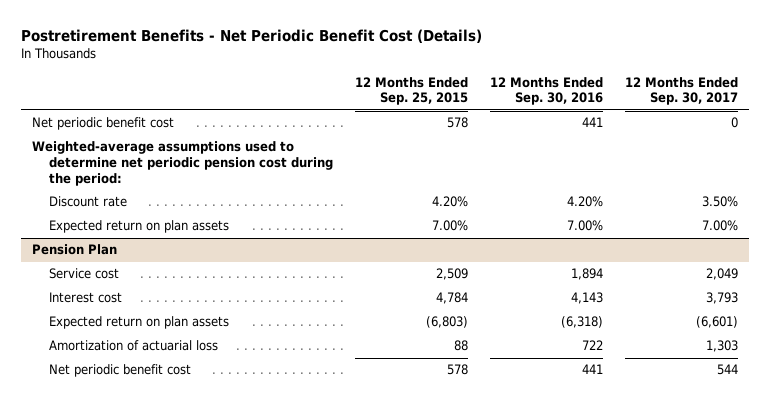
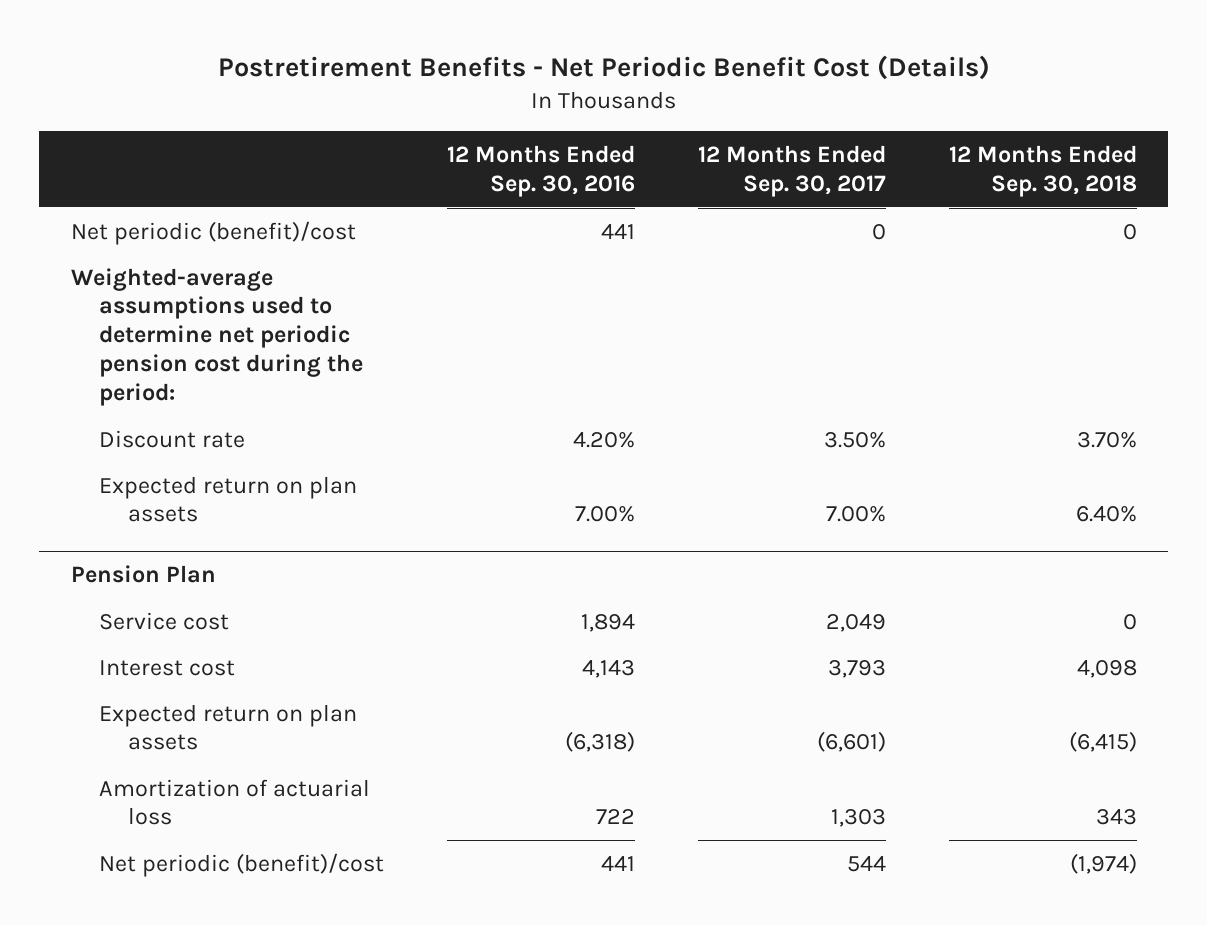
- | 12 Months Ended Sep. 25, 2015 | 12 Months Ended Sep. 30, 2016 | 12 Months Ended Sep. 30, 2017
+ | 12 Months Ended Sep. 30, 2016 | 12 Months Ended Sep. 30, 2017 | 12 Months Ended Sep. 30, 2018
- Net periodic benefit cost | 578 | 441 | 0
+ Net periodic (benefit)/cost | 441 | 0 | 0
@ Pension Plan
- Net periodic benefit cost | 578 | 441 | 544
+ Net periodic (benefit)/cost | 441 | 544 | (1,974)

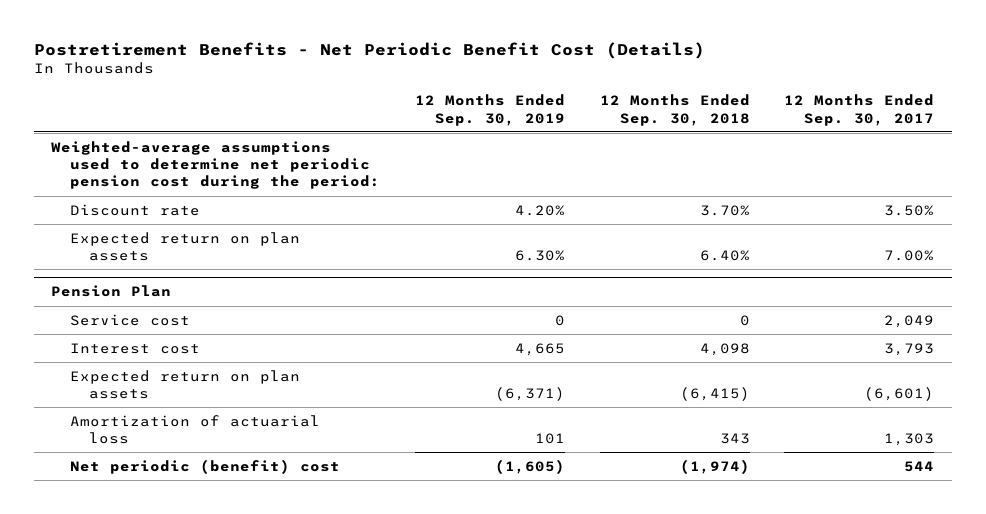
- | 12 Months Ended Sep. 30, 2016 | 12 Months Ended Sep. 30, 2017 | 12 Months Ended Sep. 30, 2018
+ | 12 Months Ended Sep. 30, 2019 | 12 Months Ended Sep. 30, 2018 | 12 Months Ended Sep. 30, 2017
- Net periodic (benefit)/cost | 441 | 0 | 0
@ Pension Plan
- Net periodic (benefit)/cost | 441 | 544 | (1,974)
+ Net periodic (benefit) cost | (1,605) | (1,974) | 544

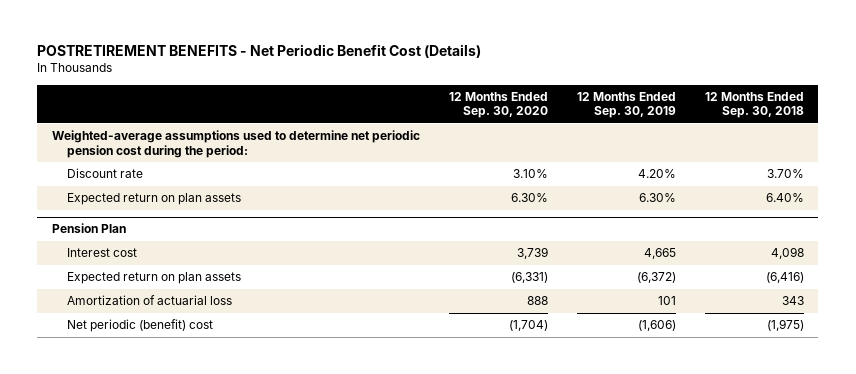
- Postretirement Benefits - Net Periodic Benefit Cost (Details)
+ POSTRETIREMENT BENEFITS - Net Periodic Benefit Cost (Details)
- | 12 Months Ended Sep. 30, 2019 | 12 Months Ended Sep. 30, 2018 | 12 Months Ended Sep. 30, 2017
+ | 12 Months Ended Sep. 30, 2020 | 12 Months Ended Sep. 30, 2019 | 12 Months Ended Sep. 30, 2018
@ Pension Plan
- Service cost | 0 | 0 | 2,049
- Expected return on plan assets | (6,371) | (6,415) | (6,601)
+ Expected return on plan assets | (6,331) | (6,372) | (6,416)
- Net periodic (benefit) cost | (1,605) | (1,974) | 544
+ Net periodic (benefit) cost | (1,704) | (1,606) | (1,975)

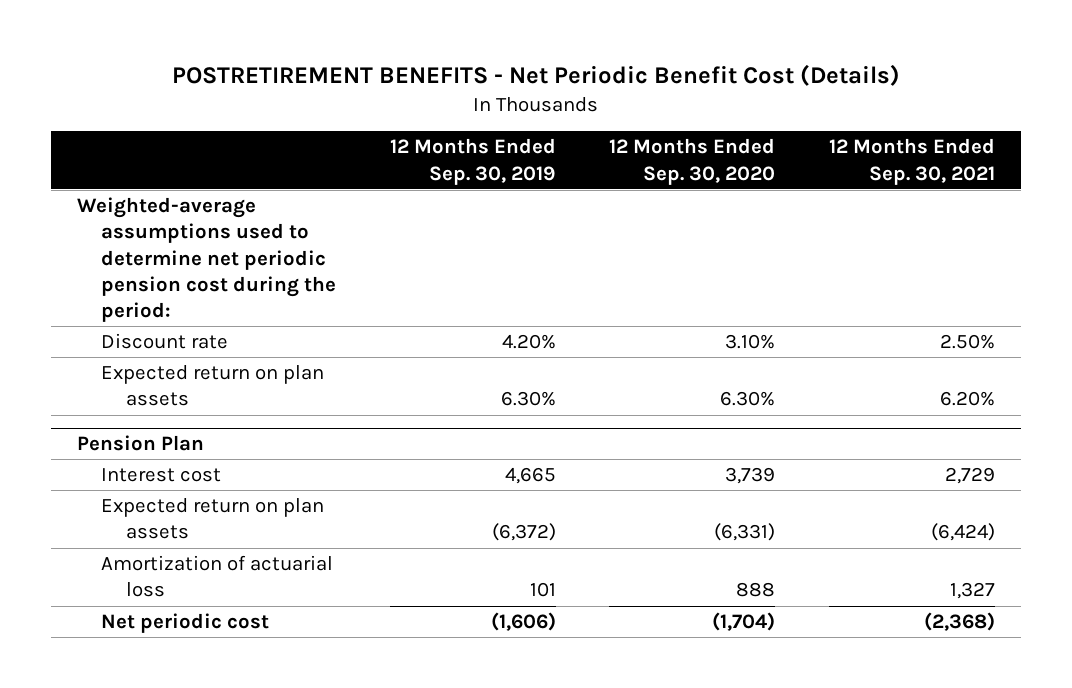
- | 12 Months Ended Sep. 30, 2020 | 12 Months Ended Sep. 30, 2019 | 12 Months Ended Sep. 30, 2018
+ | 12 Months Ended Sep. 30, 2019 | 12 Months Ended Sep. 30, 2020 | 12 Months Ended Sep. 30, 2021
@ Pension Plan
- Net periodic (benefit) cost | (1,704) | (1,606) | (1,975)
+ Net periodic cost | (1,606) | (1,704) | (2,368)

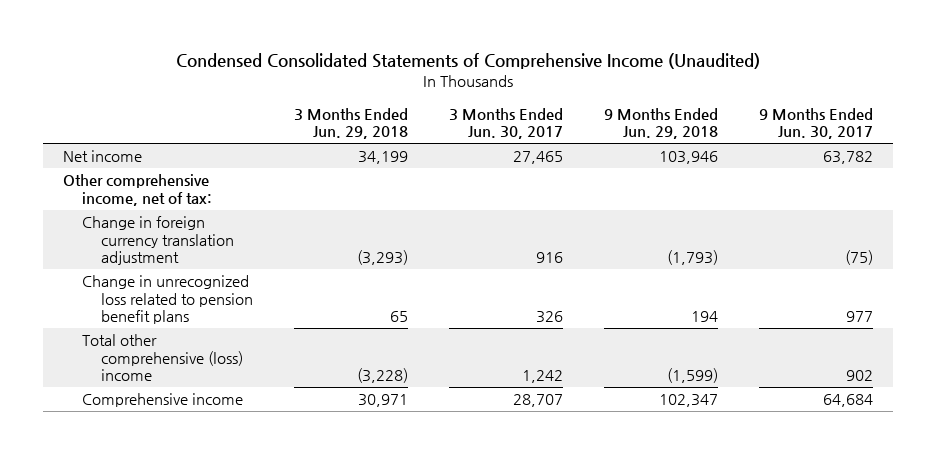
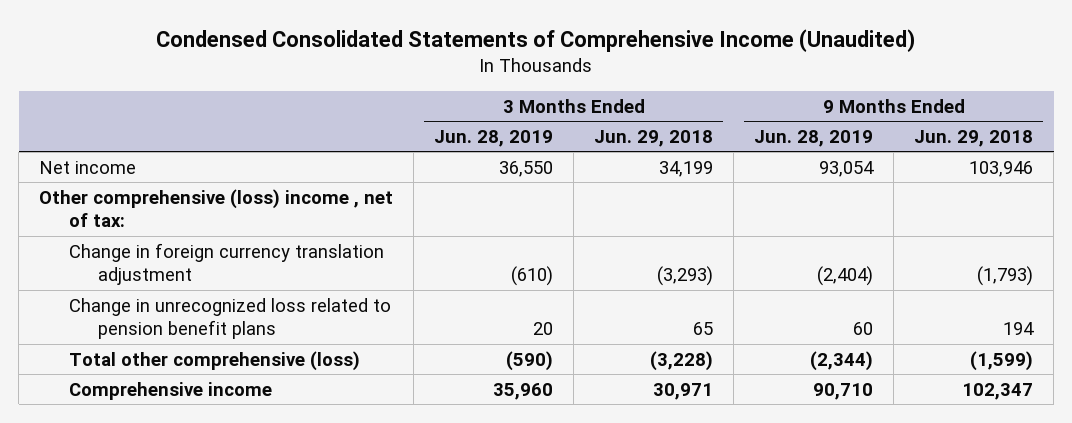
- | 3 Months Ended Jun. 29, 2018 | 3 Months Ended Jun. 30, 2017 | 9 Months Ended Jun. 29, 2018 | 9 Months Ended Jun. 30, 2017
+ | 3 Months Ended Jun. 28, 2019 | 3 Months Ended Jun. 29, 2018 | 9 Months Ended Jun. 28, 2019 | 9 Months Ended Jun. 29, 2018
- Other comprehensive income, net of tax:
+ Other comprehensive (loss) income , net of tax:
- Total other comprehensive (loss) income | (3,228) | 1,242 | (1,599) | 902
+ Total other comprehensive (loss) | (590) | (3,228) | (2,344) | (1,599)

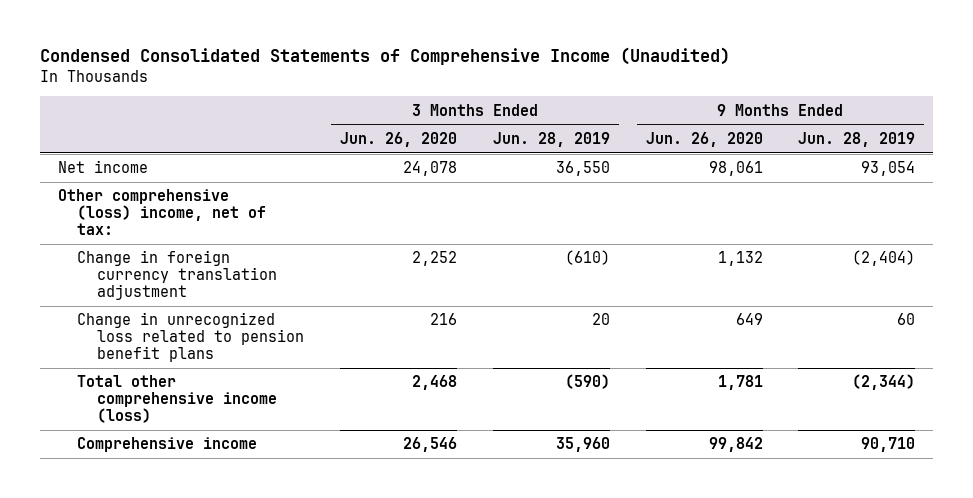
- | 3 Months Ended Jun. 28, 2019 | 3 Months Ended Jun. 29, 2018 | 9 Months Ended Jun. 28, 2019 | 9 Months Ended Jun. 29, 2018
+ | 3 Months Ended Jun. 26, 2020 | 3 Months Ended Jun. 28, 2019 | 9 Months Ended Jun. 26, 2020 | 9 Months Ended Jun. 28, 2019
- Other comprehensive (loss) income , net of tax:
+ Other comprehensive (loss) income, net of tax:
- Total other comprehensive (loss) | (590) | (3,228) | (2,344) | (1,599)
+ Total other comprehensive income (loss) | 2,468 | (590) | 1,781 | (2,344)

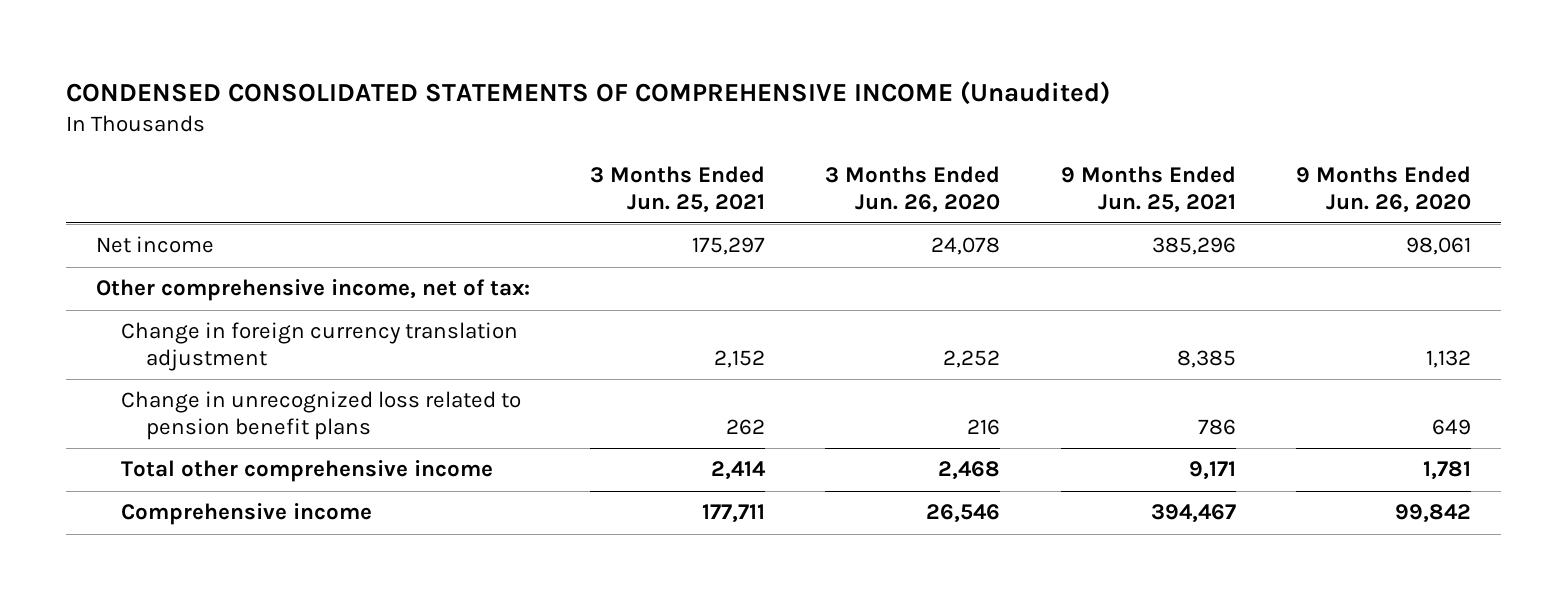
- Condensed Consolidated Statements of Comprehensive Income (Unaudited)
+ CONDENSED CONSOLIDATED STATEMENTS OF COMPREHENSIVE INCOME (Unaudited)
- | 3 Months Ended Jun. 26, 2020 | 3 Months Ended Jun. 28, 2019 | 9 Months Ended Jun. 26, 2020 | 9 Months Ended Jun. 28, 2019
+ | 3 Months Ended Jun. 25, 2021 | 3 Months Ended Jun. 26, 2020 | 9 Months Ended Jun. 25, 2021 | 9 Months Ended Jun. 26, 2020
- Other comprehensive (loss) income, net of tax:
+ Other comprehensive income, net of tax:
- Total other comprehensive income (loss) | 2,468 | (590) | 1,781 | (2,344)
+ Total other comprehensive income | 2,414 | 2,468 | 9,171 | 1,781

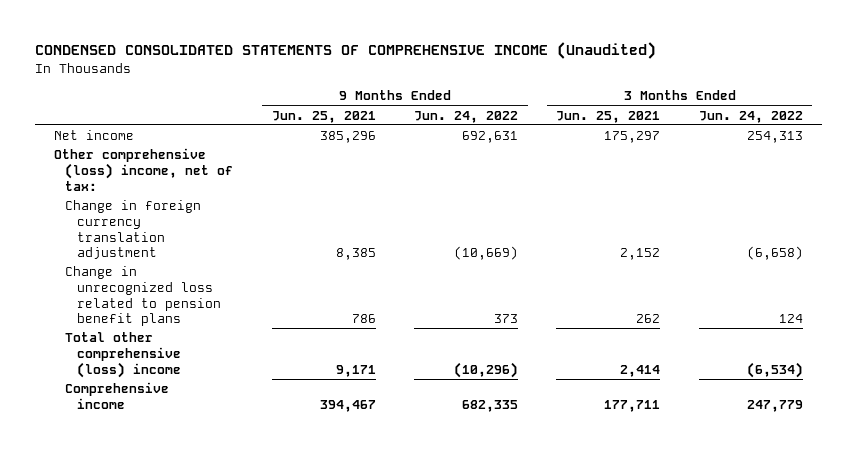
- | 3 Months Ended Jun. 25, 2021 | 3 Months Ended Jun. 26, 2020 | 9 Months Ended Jun. 25, 2021 | 9 Months Ended Jun. 26, 2020
+ | 9 Months Ended Jun. 25, 2021 | 9 Months Ended Jun. 24, 2022 | 3 Months Ended Jun. 25, 2021 | 3 Months Ended Jun. 24, 2022
- Other comprehensive income, net of tax:
+ Other comprehensive (loss) income, net of tax:
- Total other comprehensive income | 2,414 | 2,468 | 9,171 | 1,781
+ Total other comprehensive (loss) income | 9,171 | (10,296) | 2,414 | (6,534)

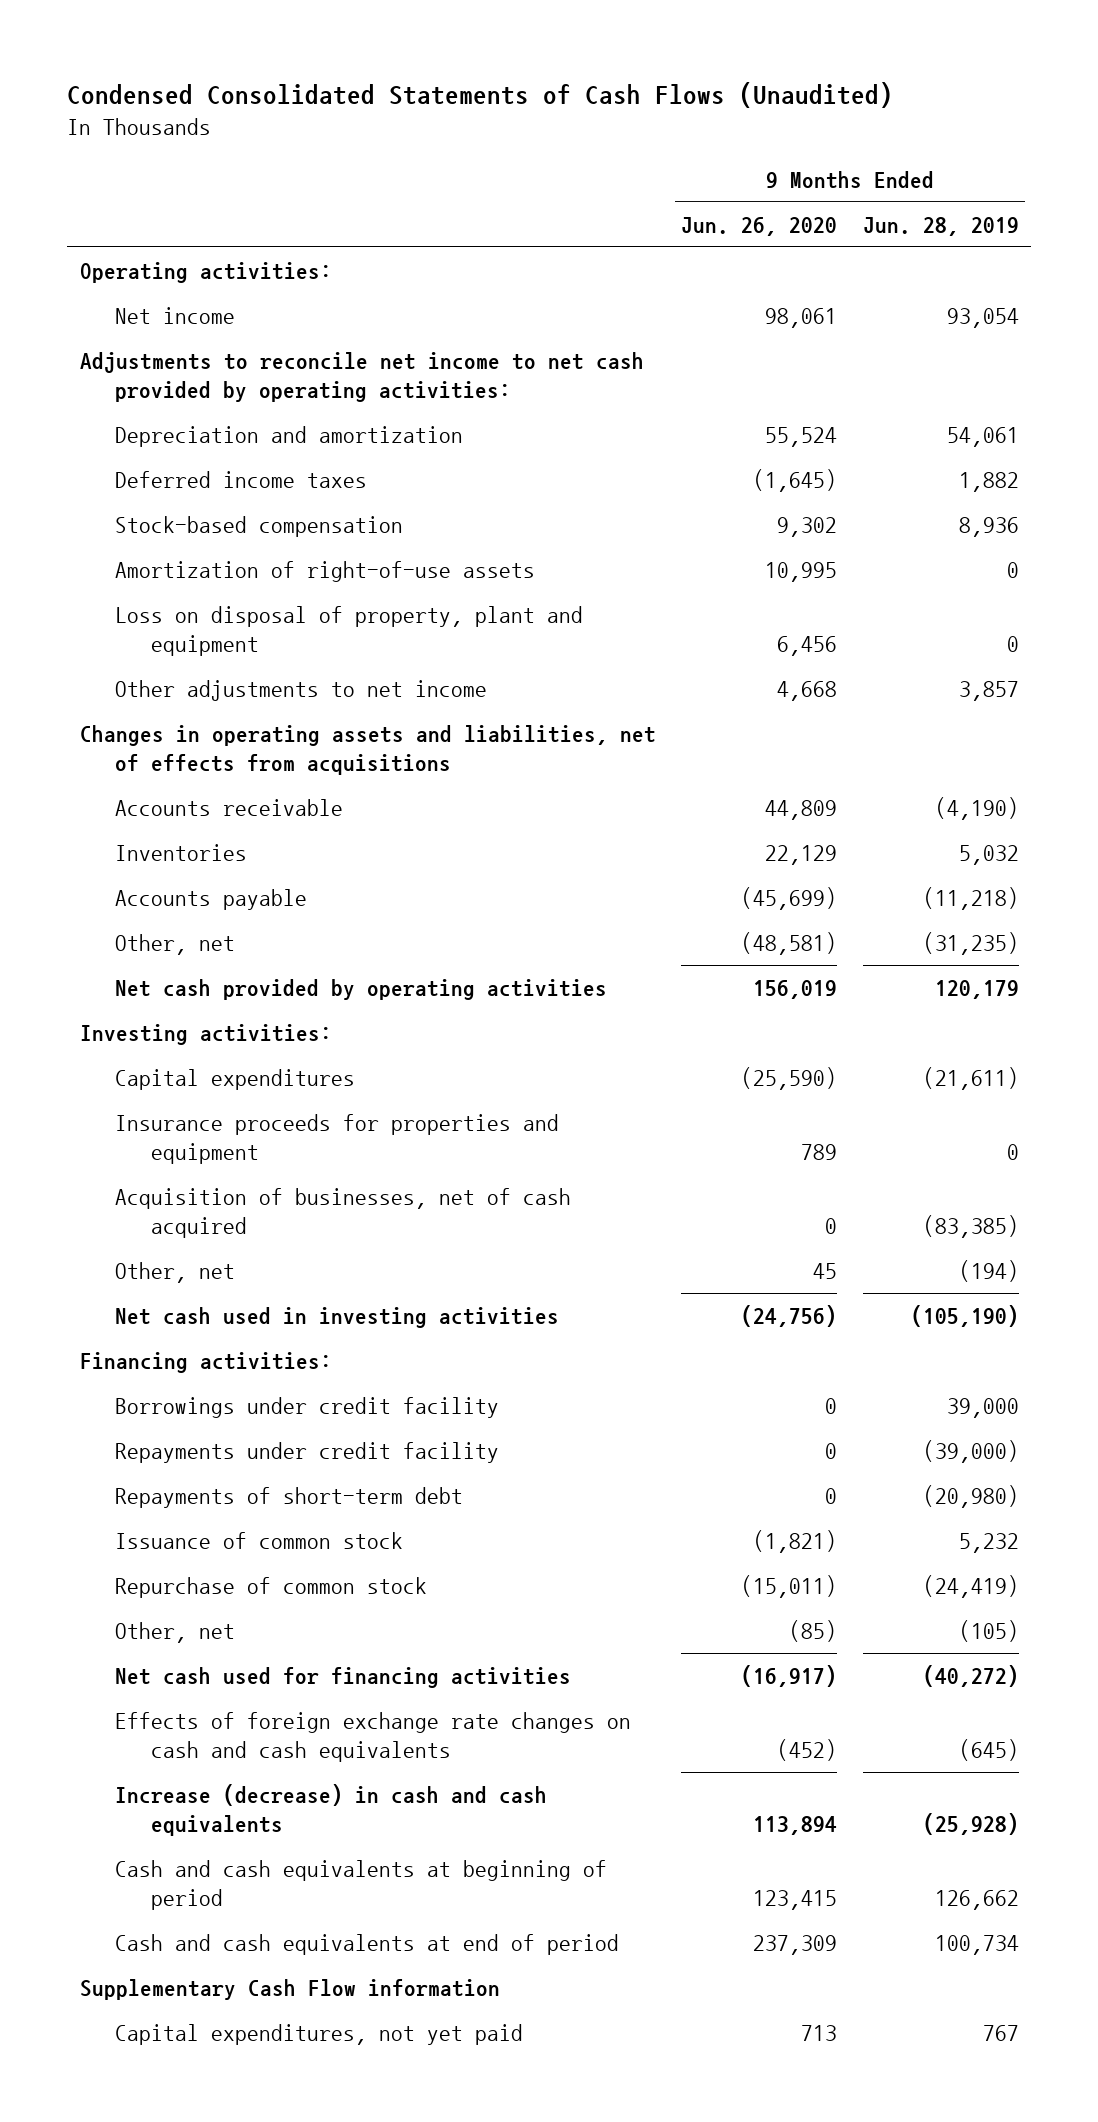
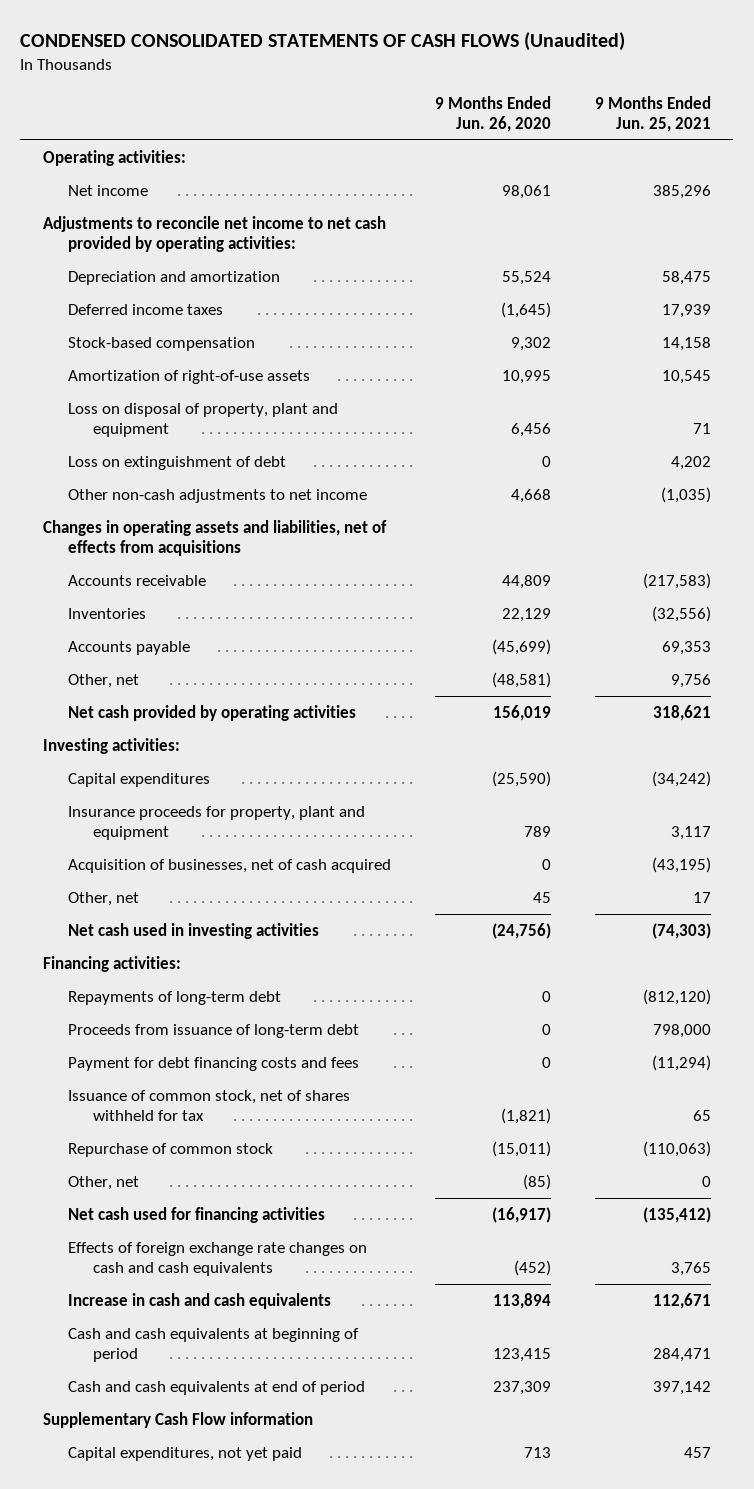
- Condensed Consolidated Statements of Cash Flows (Unaudited)
+ CONDENSED CONSOLIDATED STATEMENTS OF CASH FLOWS (Unaudited)
- | 9 Months Ended Jun. 26, 2020 | 9 Months Ended Jun. 28, 2019
+ | 9 Months Ended Jun. 26, 2020 | 9 Months Ended Jun. 25, 2021
- Other adjustments to net income | 4,668 | 3,857
+ Loss on extinguishment of debt | 0 | 4,202
+ Other non-cash adjustments to net income | 4,668 | (1,035)
- Insurance proceeds for properties and equipment | 789 | 0
+ Insurance proceeds for property, plant and equipment | 789 | 3,117
- Borrowings under credit facility | 0 | 39,000
- Repayments under credit facility | 0 | (39,000)
- Repayments of short-term debt | 0 | (20,980)
- Issuance of common stock | (1,821) | 5,232
+ Repayments of long-term debt | 0 | (812,120)
+ Proceeds from issuance of long-term debt | 0 | 798,000
+ Payment for debt financing costs and fees | 0 | (11,294)
+ Issuance of common stock, net of shares withheld for tax | (1,821) | 65
- Increase (decrease) in cash and cash equivalents | 113,894 | (25,928)
+ Increase in cash and cash equivalents | 113,894 | 112,671

